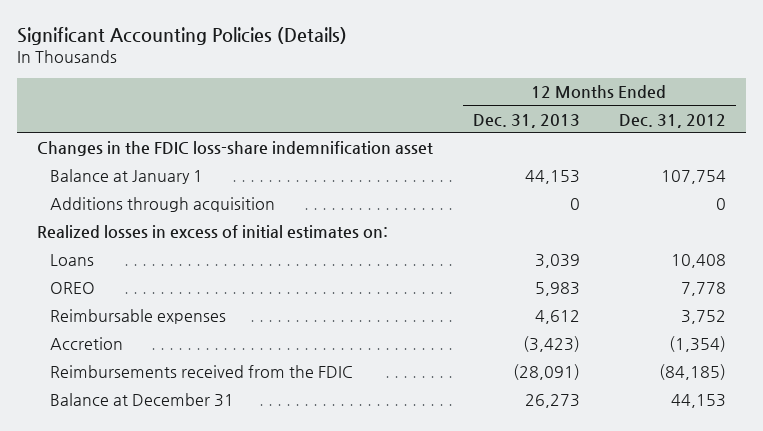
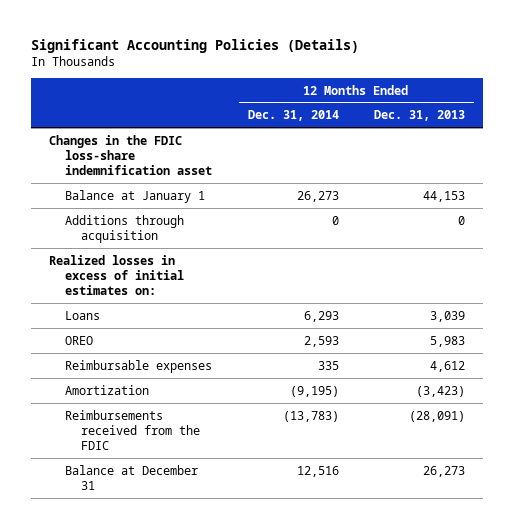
- | 12 Months Ended Dec. 31, 2013 | 12 Months Ended Dec. 31, 2012
+ | 12 Months Ended Dec. 31, 2014 | 12 Months Ended Dec. 31, 2013
- Accretion | (3,423) | (1,354)
+ Amortization | (9,195) | (3,423)

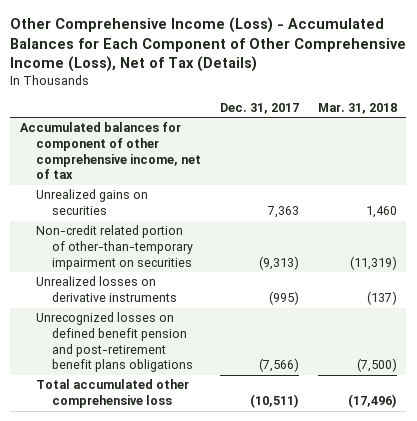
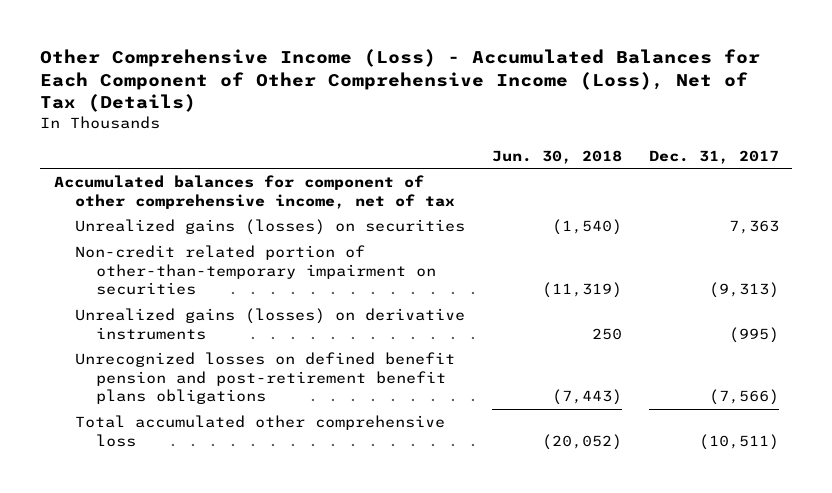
- | Dec. 31, 2017 | Mar. 31, 2018
+ | Jun. 30, 2018 | Dec. 31, 2017
- Unrealized gains on securities | 7,363 | 1,460
+ Unrealized gains (losses) on securities | (1,540) | 7,363
- Unrealized losses on derivative instruments | (995) | (137)
+ Unrealized gains (losses) on derivative instruments | 250 | (995)

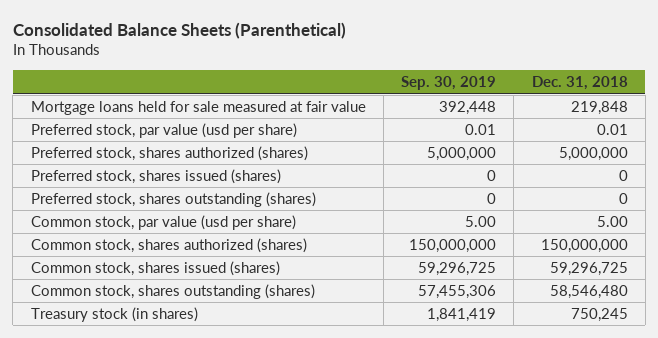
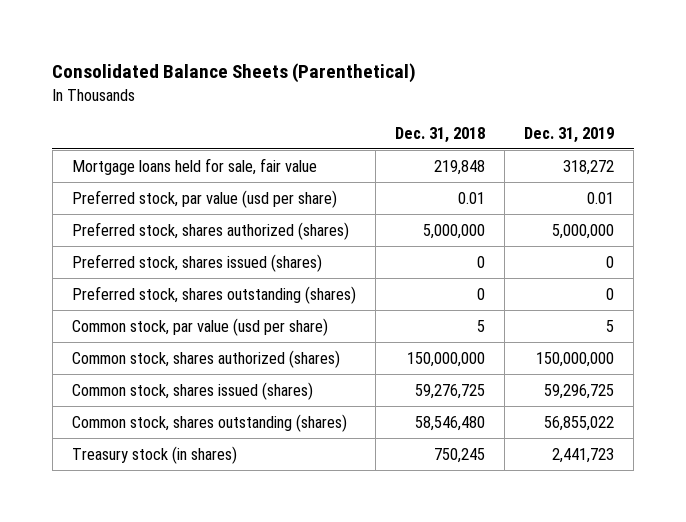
- | Sep. 30, 2019 | Dec. 31, 2018
+ | Dec. 31, 2018 | Dec. 31, 2019
- Mortgage loans held for sale measured at fair value | 392,448 | 219,848
+ Mortgage loans held for sale, fair value | 219,848 | 318,272
- Common stock, par value (usd per share) | 5.00 | 5.00
+ Common stock, par value (usd per share) | 5 | 5
- Common stock, shares issued (shares) | 59,296,725 | 59,296,725
+ Common stock, shares issued (shares) | 59,276,725 | 59,296,725

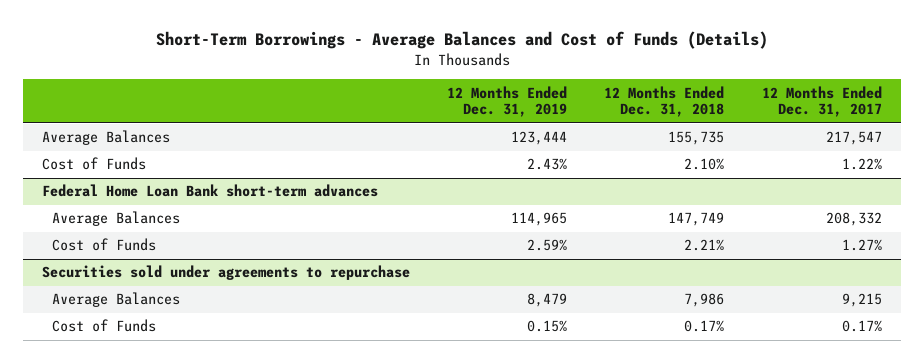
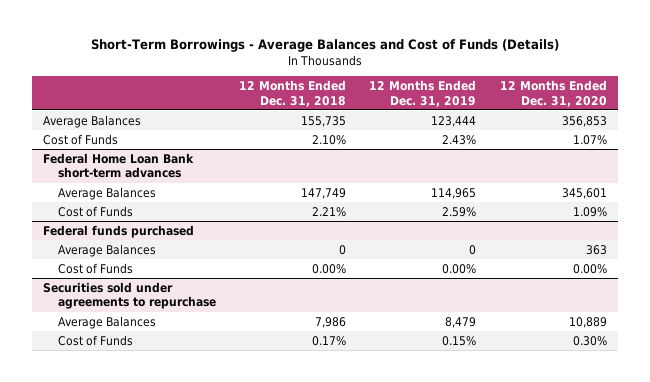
- | 12 Months Ended Dec. 31, 2019 | 12 Months Ended Dec. 31, 2018 | 12 Months Ended Dec. 31, 2017
+ | 12 Months Ended Dec. 31, 2018 | 12 Months Ended Dec. 31, 2019 | 12 Months Ended Dec. 31, 2020
+ Federal funds purchased
+ Average Balances | 0 | 0 | 363
+ Cost of Funds | 0.00% | 0.00% | 0.00%

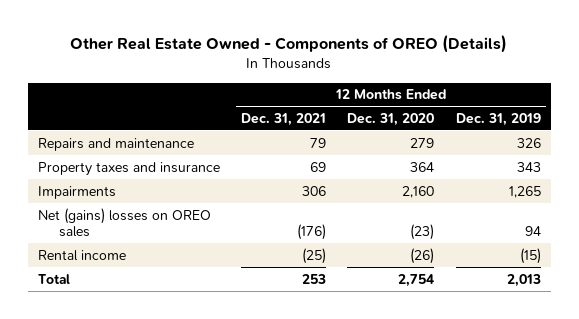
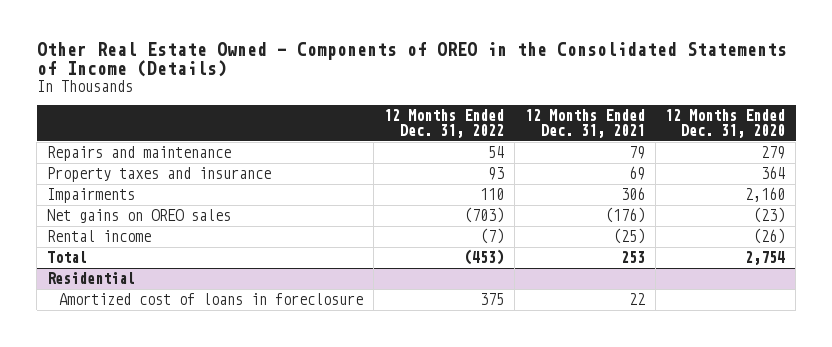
- Other Real Estate Owned - Components of OREO (Details)
+ Other Real Estate Owned - Components of OREO in the Consolidated Statements of Income (Details)
- | 12 Months Ended Dec. 31, 2021 | 12 Months Ended Dec. 31, 2020 | 12 Months Ended Dec. 31, 2019
+ | 12 Months Ended Dec. 31, 2022 | 12 Months Ended Dec. 31, 2021 | 12 Months Ended Dec. 31, 2020
- Net (gains) losses on OREO sales | (176) | (23) | 94
+ Net gains on OREO sales | (703) | (176) | (23)
+ Residential
+ Amortized cost of loans in foreclosure | 375 | 22 |

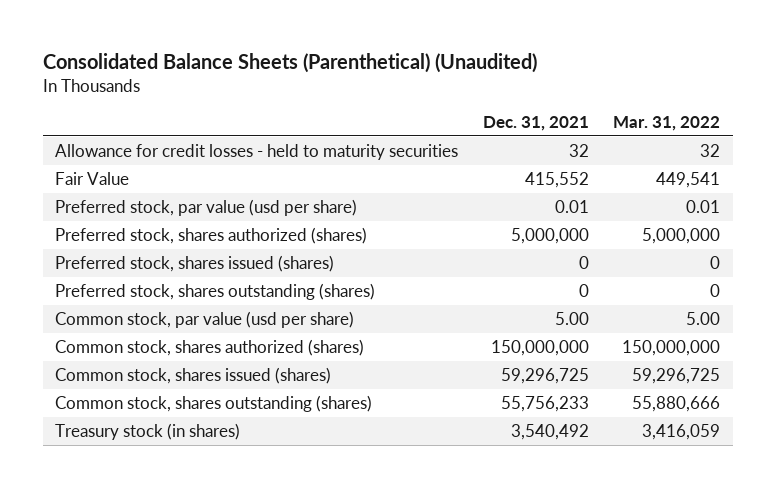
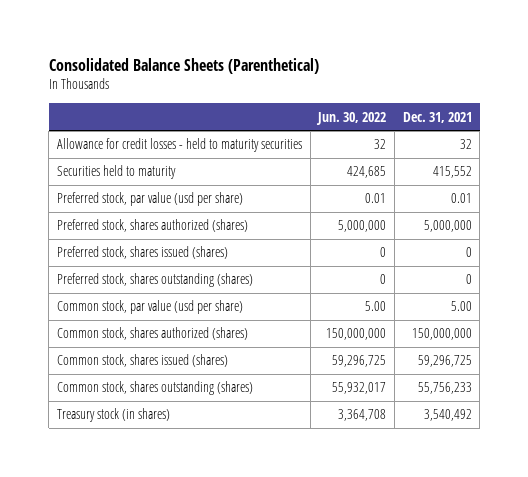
- Consolidated Balance Sheets (Parenthetical) (Unaudited)
+ Consolidated Balance Sheets (Parenthetical)
- | Dec. 31, 2021 | Mar. 31, 2022
+ | Jun. 30, 2022 | Dec. 31, 2021
- Fair Value | 415,552 | 449,541
+ Securities held to maturity | 424,685 | 415,552

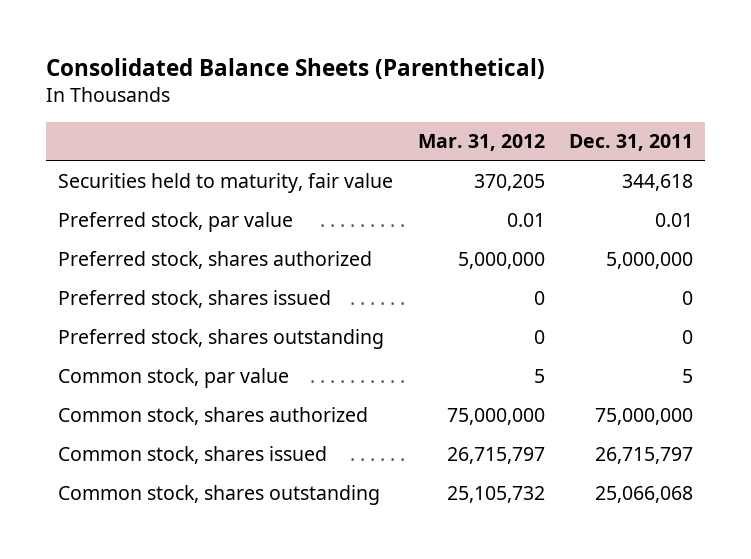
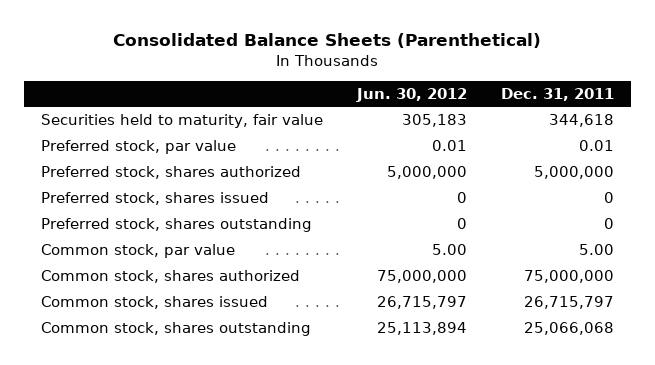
- | Mar. 31, 2012 | Dec. 31, 2011
+ | Jun. 30, 2012 | Dec. 31, 2011
- Common stock, par value | 5 | 5
+ Common stock, par value | 5.00 | 5.00

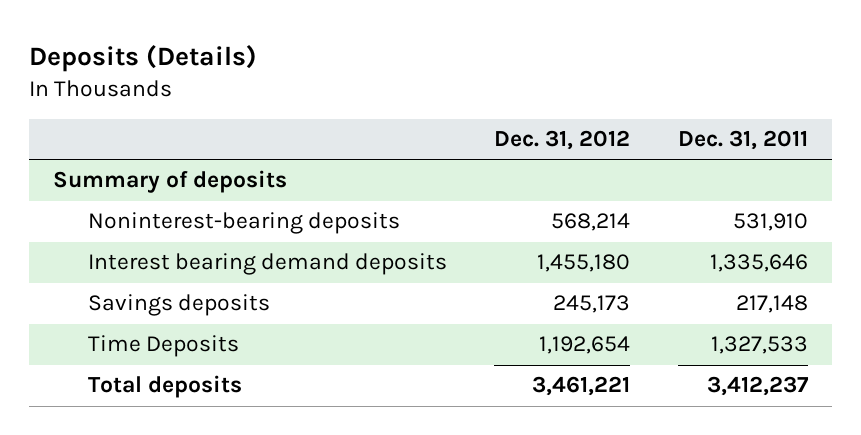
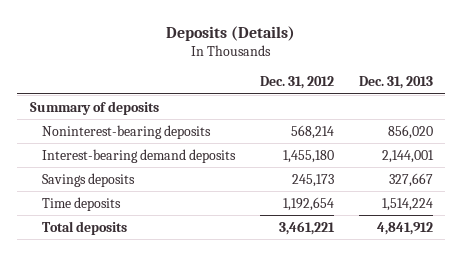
- | Dec. 31, 2012 | Dec. 31, 2011
+ | Dec. 31, 2012 | Dec. 31, 2013
- Interest bearing demand deposits | 1,455,180 | 1,335,646
+ Interest-bearing demand deposits | 1,455,180 | 2,144,001
- Time Deposits | 1,192,654 | 1,327,533
+ Time deposits | 1,192,654 | 1,514,224

